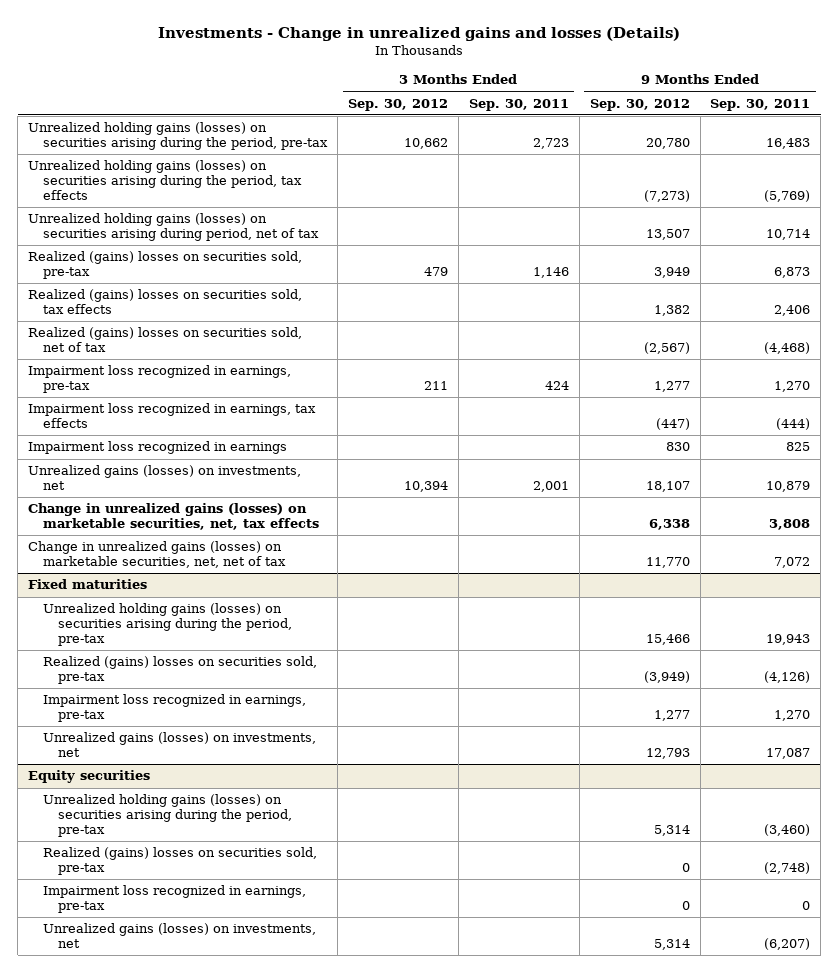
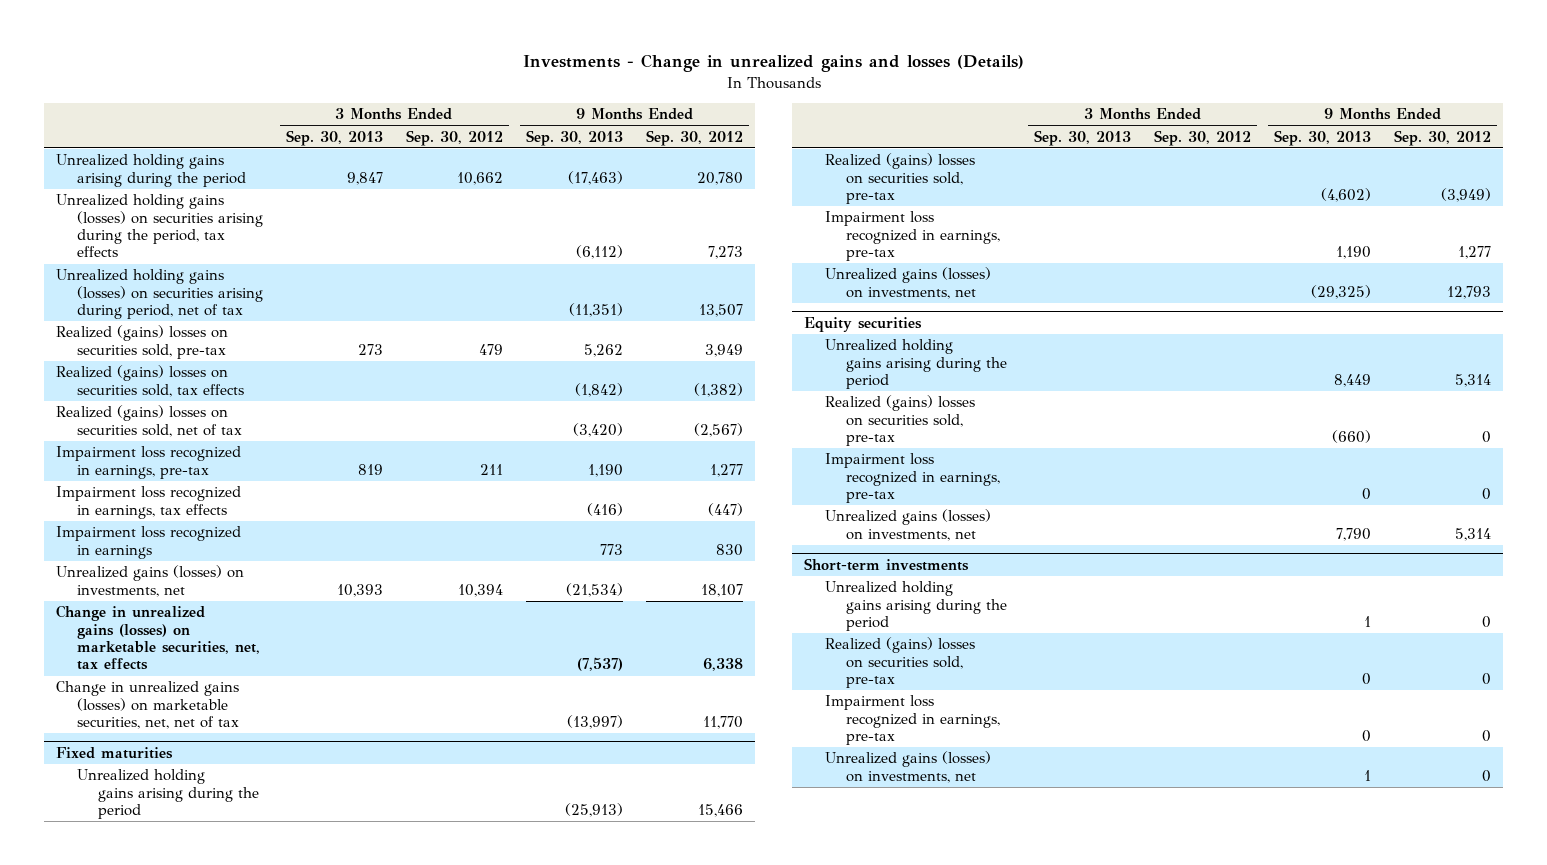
- | 3 Months Ended Sep. 30, 2012 | 3 Months Ended Sep. 30, 2011 | 9 Months Ended Sep. 30, 2012 | 9 Months Ended Sep. 30, 2011
+ | 3 Months Ended Sep. 30, 2013 | 3 Months Ended Sep. 30, 2012 | 9 Months Ended Sep. 30, 2013 | 9 Months Ended Sep. 30, 2012
- Unrealized holding gains (losses) on securities arising during the period, pre-tax | 10,662 | 2,723 | 20,780 | 16,483
- Unrealized holding gains (losses) on securities arising during the period, tax effects | | | (7,273) | (5,769)
+ Unrealized holding gains arising during the period | 9,847 | 10,662 | (17,463) | 20,780
+ Unrealized holding gains (losses) on securities arising during the period, tax effects | | | (6,112) | 7,273
- Realized (gains) losses on securities sold, tax effects | | | 1,382 | 2,406
+ Realized (gains) losses on securities sold, tax effects | | | (1,842) | (1,382)
@ Fixed maturities
- Unrealized holding gains (losses) on securities arising during the period, pre-tax | | | 15,466 | 19,943
+ Unrealized holding gains arising during the period | | | (25,913) | 15,466
@ Equity securities
- Unrealized holding gains (losses) on securities arising during the period, pre-tax | | | 5,314 | (3,460)
+ Unrealized holding gains arising during the period | | | 8,449 | 5,314
+ Short-term investments
+ Unrealized holding gains arising during the period | | | 1 | 0
+ Realized (gains) losses on securities sold, pre-tax | | | 0 | 0
+ Impairment loss recognized in earnings, pre-tax | | | 0 | 0
+ Unrealized gains (losses) on investments, net | | | 1 | 0

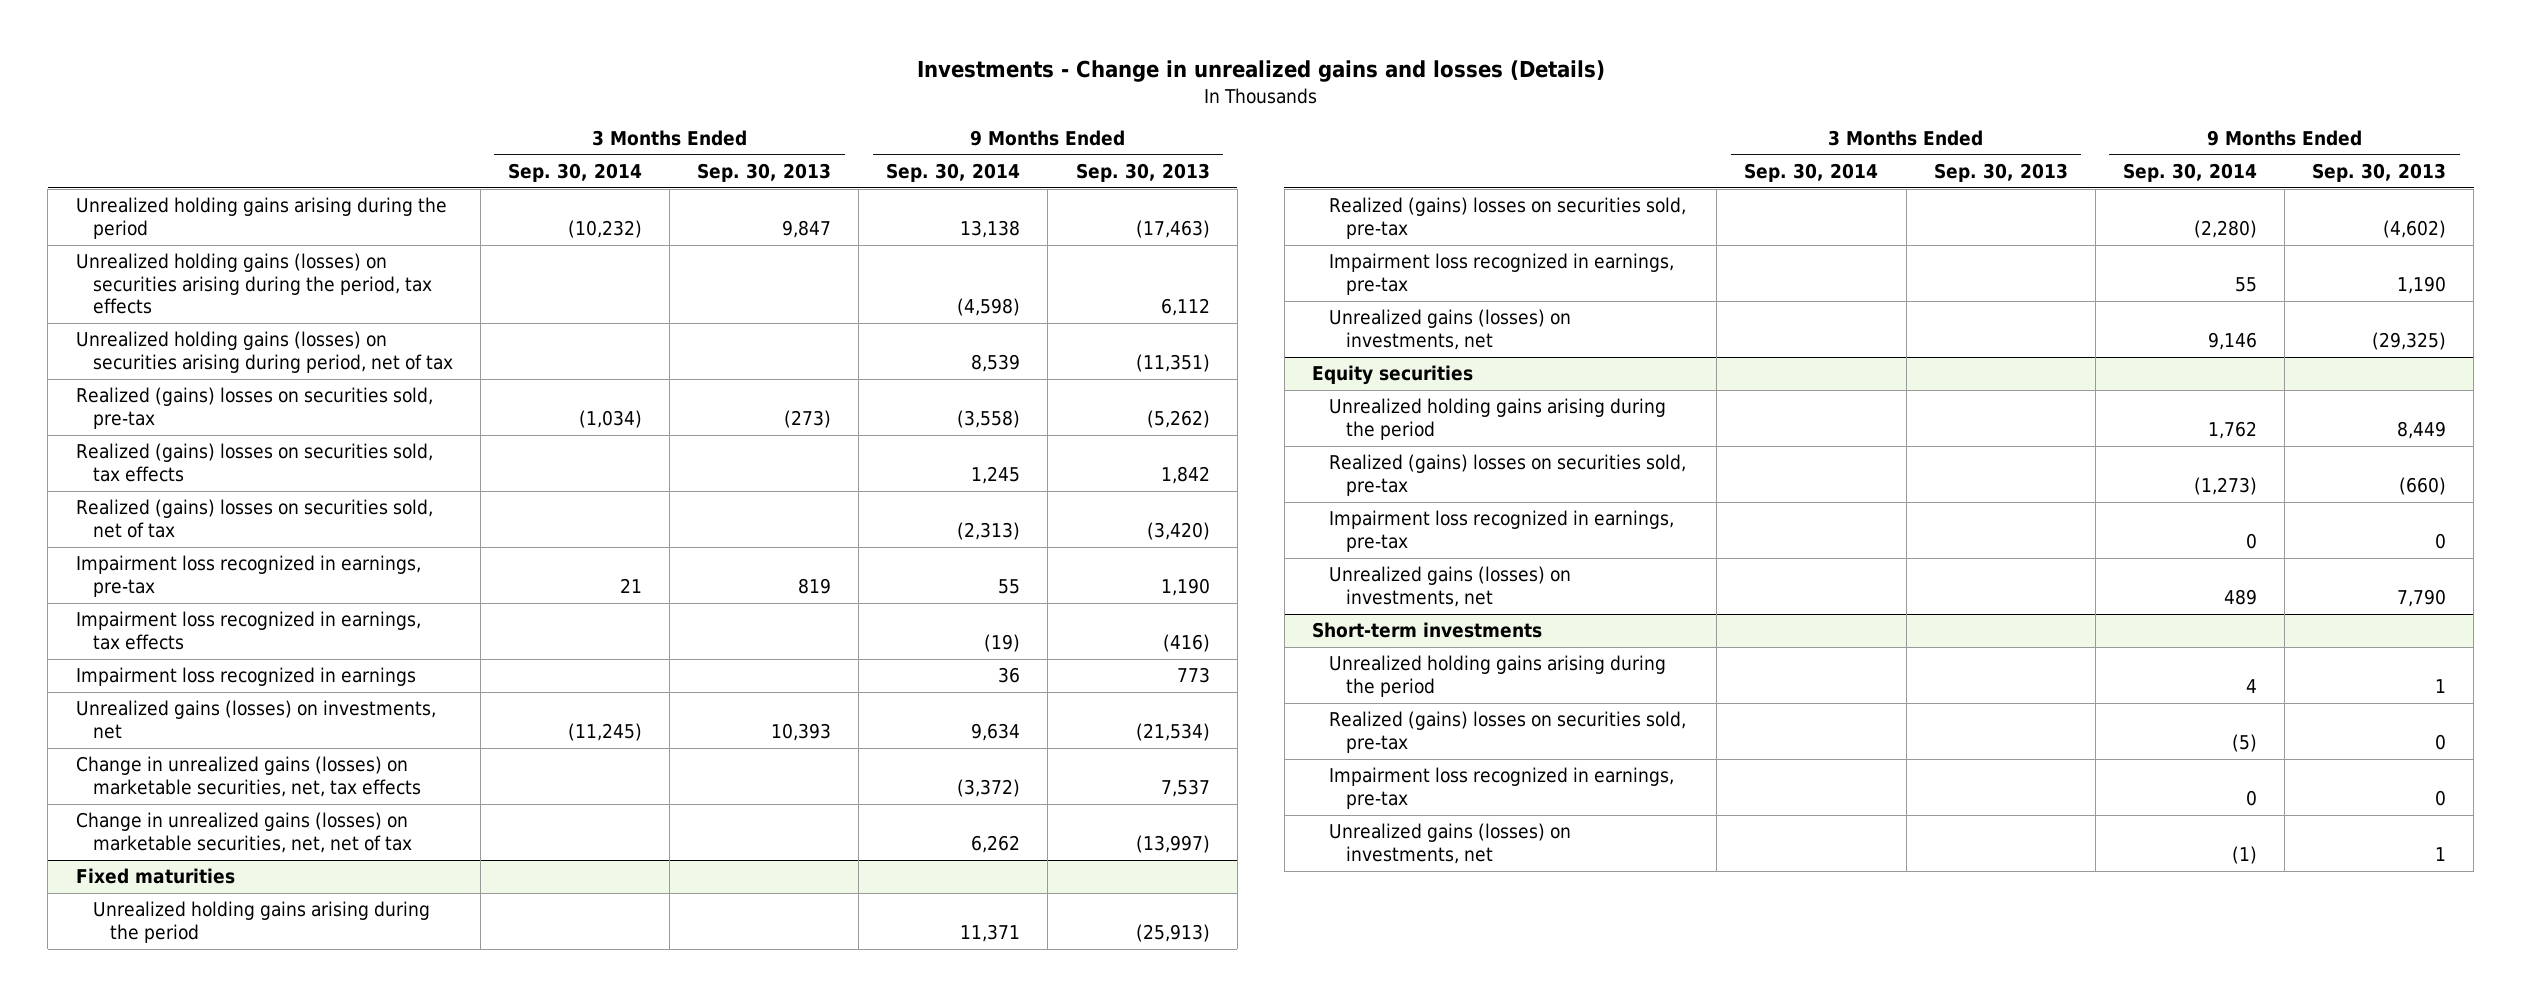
- | 3 Months Ended Sep. 30, 2013 | 3 Months Ended Sep. 30, 2012 | 9 Months Ended Sep. 30, 2013 | 9 Months Ended Sep. 30, 2012
+ | 3 Months Ended Sep. 30, 2014 | 3 Months Ended Sep. 30, 2013 | 9 Months Ended Sep. 30, 2014 | 9 Months Ended Sep. 30, 2013
- Unrealized holding gains (losses) on securities arising during the period, tax effects | | | (6,112) | 7,273
+ Unrealized holding gains (losses) on securities arising during the period, tax effects | | | (4,598) | 6,112
- Realized (gains) losses on securities sold, pre-tax | 273 | 479 | 5,262 | 3,949
- Realized (gains) losses on securities sold, tax effects | | | (1,842) | (1,382)
+ Realized (gains) losses on securities sold, pre-tax | (1,034) | (273) | (3,558) | (5,262)
+ Realized (gains) losses on securities sold, tax effects | | | 1,245 | 1,842
- Change in unrealized gains (losses) on marketable securities, net, tax effects | | | (7,537) | 6,338
+ Change in unrealized gains (losses) on marketable securities, net, tax effects | | | (3,372) | 7,537

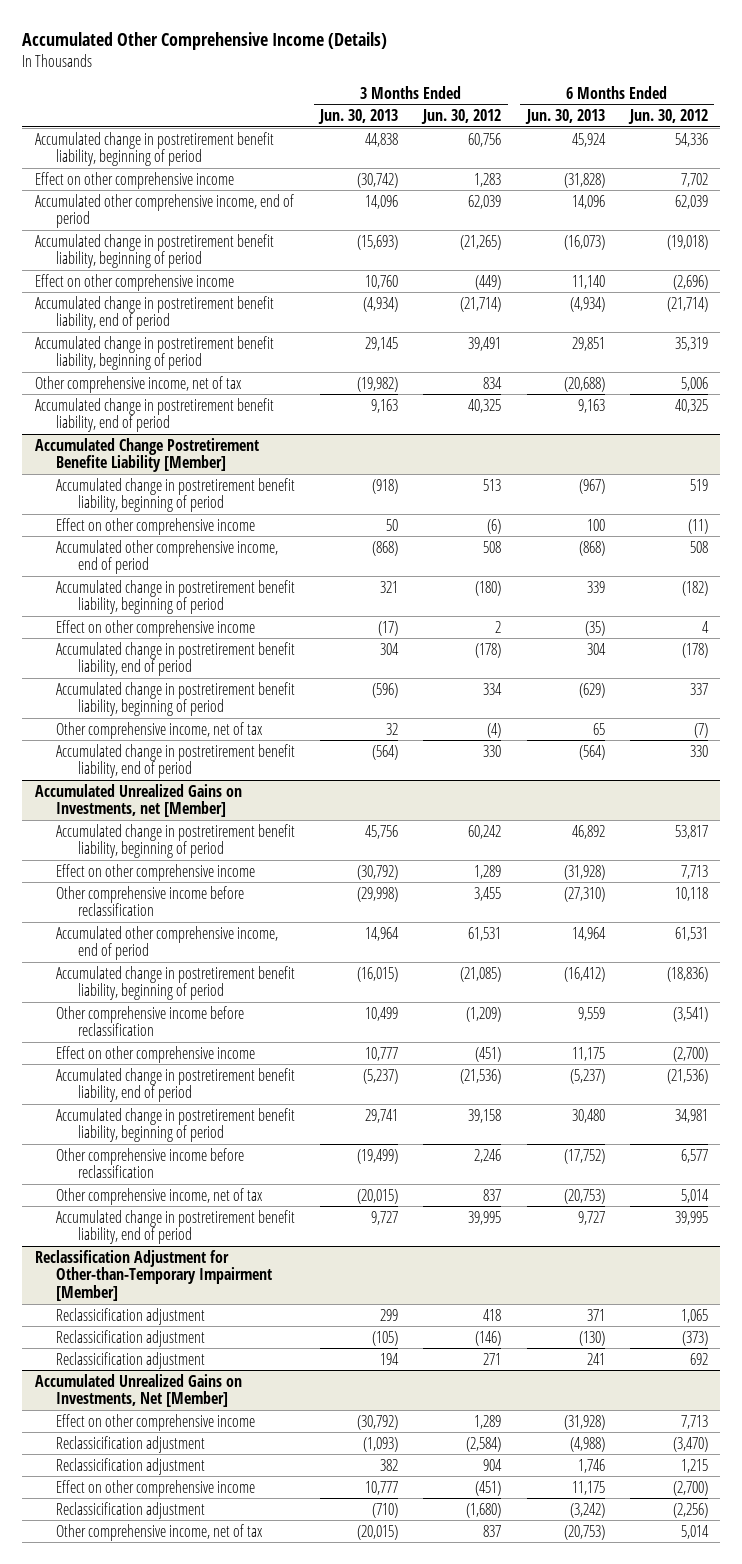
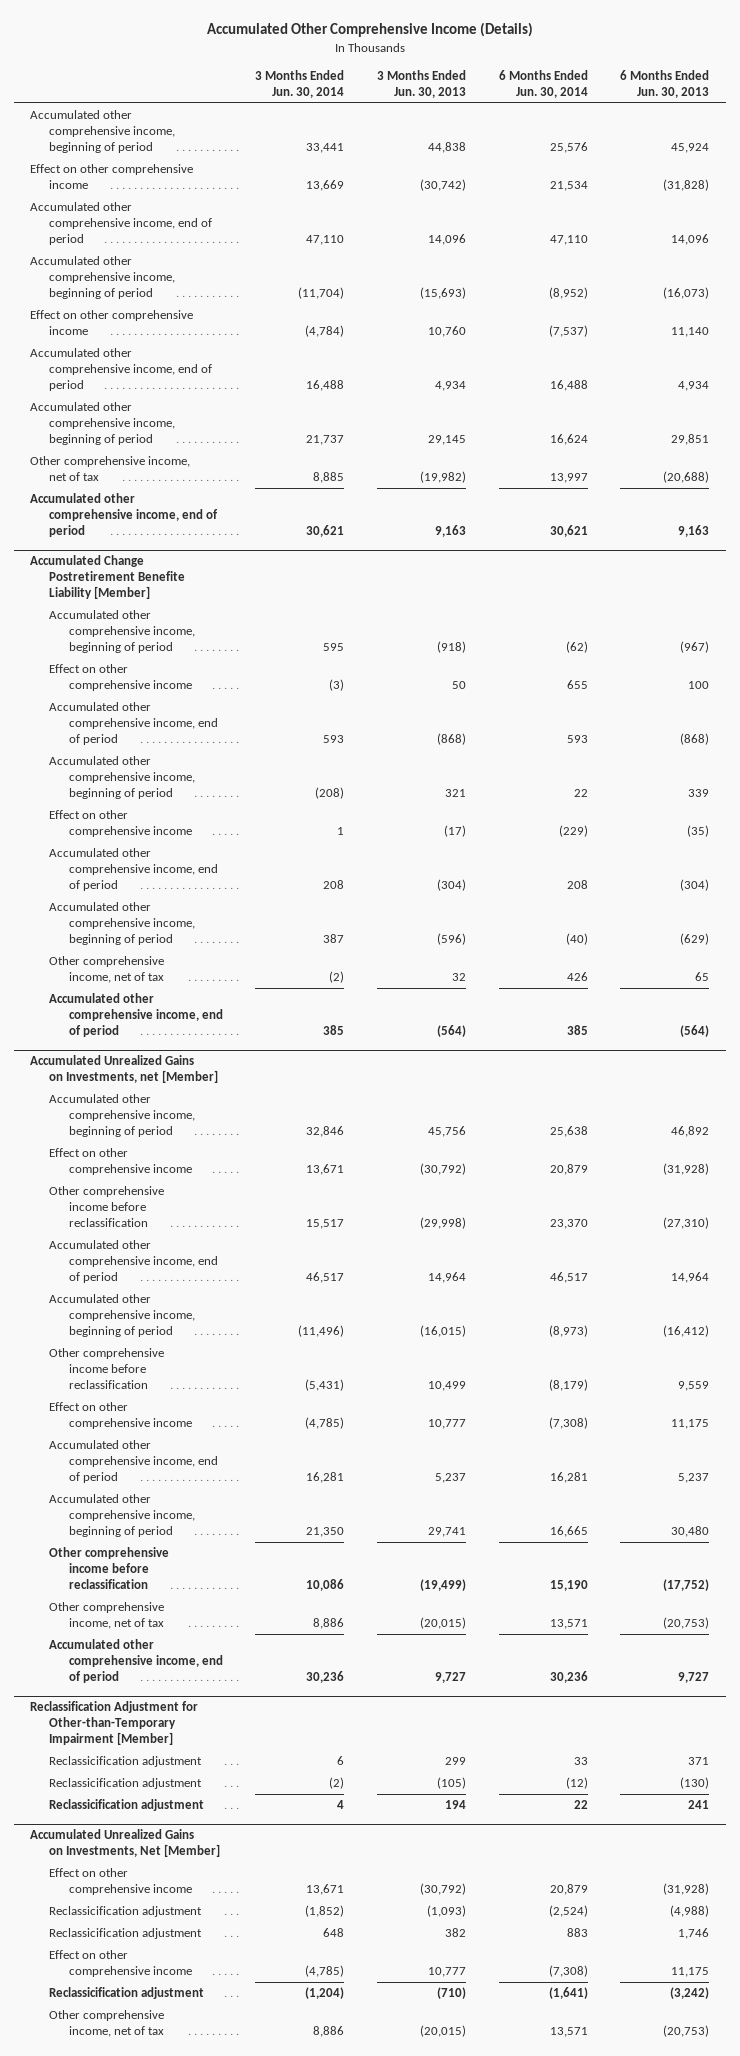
- | 3 Months Ended Jun. 30, 2013 | 3 Months Ended Jun. 30, 2012 | 6 Months Ended Jun. 30, 2013 | 6 Months Ended Jun. 30, 2012
+ | 3 Months Ended Jun. 30, 2014 | 3 Months Ended Jun. 30, 2013 | 6 Months Ended Jun. 30, 2014 | 6 Months Ended Jun. 30, 2013
- Accumulated change in postretirement benefit liability, beginning of period | 44,838 | 60,756 | 45,924 | 54,336
+ Accumulated other comprehensive income, beginning of period | 33,441 | 44,838 | 25,576 | 45,924
- Accumulated change in postretirement benefit liability, beginning of period | (15,693) | (21,265) | (16,073) | (19,018)
+ Accumulated other comprehensive income, beginning of period | (11,704) | (15,693) | (8,952) | (16,073)
- Accumulated change in postretirement benefit liability, end of period | (4,934) | (21,714) | (4,934) | (21,714)
- Accumulated change in postretirement benefit liability, beginning of period | 29,145 | 39,491 | 29,851 | 35,319
+ Accumulated other comprehensive income, end of period | 16,488 | 4,934 | 16,488 | 4,934
+ Accumulated other comprehensive income, beginning of period | 21,737 | 29,145 | 16,624 | 29,851
- Accumulated change in postretirement benefit liability, end of period | 9,163 | 40,325 | 9,163 | 40,325
+ Accumulated other comprehensive income, end of period | 30,621 | 9,163 | 30,621 | 9,163
@ Accumulated Change Postretirement Benefite Liability [Member]
- Accumulated change in postretirement benefit liability, beginning of period | (918) | 513 | (967) | 519
+ Accumulated other comprehensive income, beginning of period | 595 | (918) | (62) | (967)
- Accumulated change in postretirement benefit liability, beginning of period | 321 | (180) | 339 | (182)
+ Accumulated other comprehensive income, beginning of period | (208) | 321 | 22 | 339
- Accumulated change in postretirement benefit liability, end of period | 304 | (178) | 304 | (178)
- Accumulated change in postretirement benefit liability, beginning of period | (596) | 334 | (629) | 337
+ Accumulated other comprehensive income, end of period | 208 | (304) | 208 | (304)
+ Accumulated other comprehensive income, beginning of period | 387 | (596) | (40) | (629)
- Accumulated change in postretirement benefit liability, end of period | (564) | 330 | (564) | 330
+ Accumulated other comprehensive income, end of period | 385 | (564) | 385 | (564)
@ Accumulated Unrealized Gains on Investments, net [Member]
- Accumulated change in postretirement benefit liability, beginning of period | 45,756 | 60,242 | 46,892 | 53,817
+ Accumulated other comprehensive income, beginning of period | 32,846 | 45,756 | 25,638 | 46,892
- Accumulated change in postretirement benefit liability, beginning of period | (16,015) | (21,085) | (16,412) | (18,836)
+ Accumulated other comprehensive income, beginning of period | (11,496) | (16,015) | (8,973) | (16,412)
- Accumulated change in postretirement benefit liability, end of period | (5,237) | (21,536) | (5,237) | (21,536)
- Accumulated change in postretirement benefit liability, beginning of period | 29,741 | 39,158 | 30,480 | 34,981
+ Accumulated other comprehensive income, end of period | 16,281 | 5,237 | 16,281 | 5,237
+ Accumulated other comprehensive income, beginning of period | 21,350 | 29,741 | 16,665 | 30,480
- Accumulated change in postretirement benefit liability, end of period | 9,727 | 39,995 | 9,727 | 39,995
+ Accumulated other comprehensive income, end of period | 30,236 | 9,727 | 30,236 | 9,727

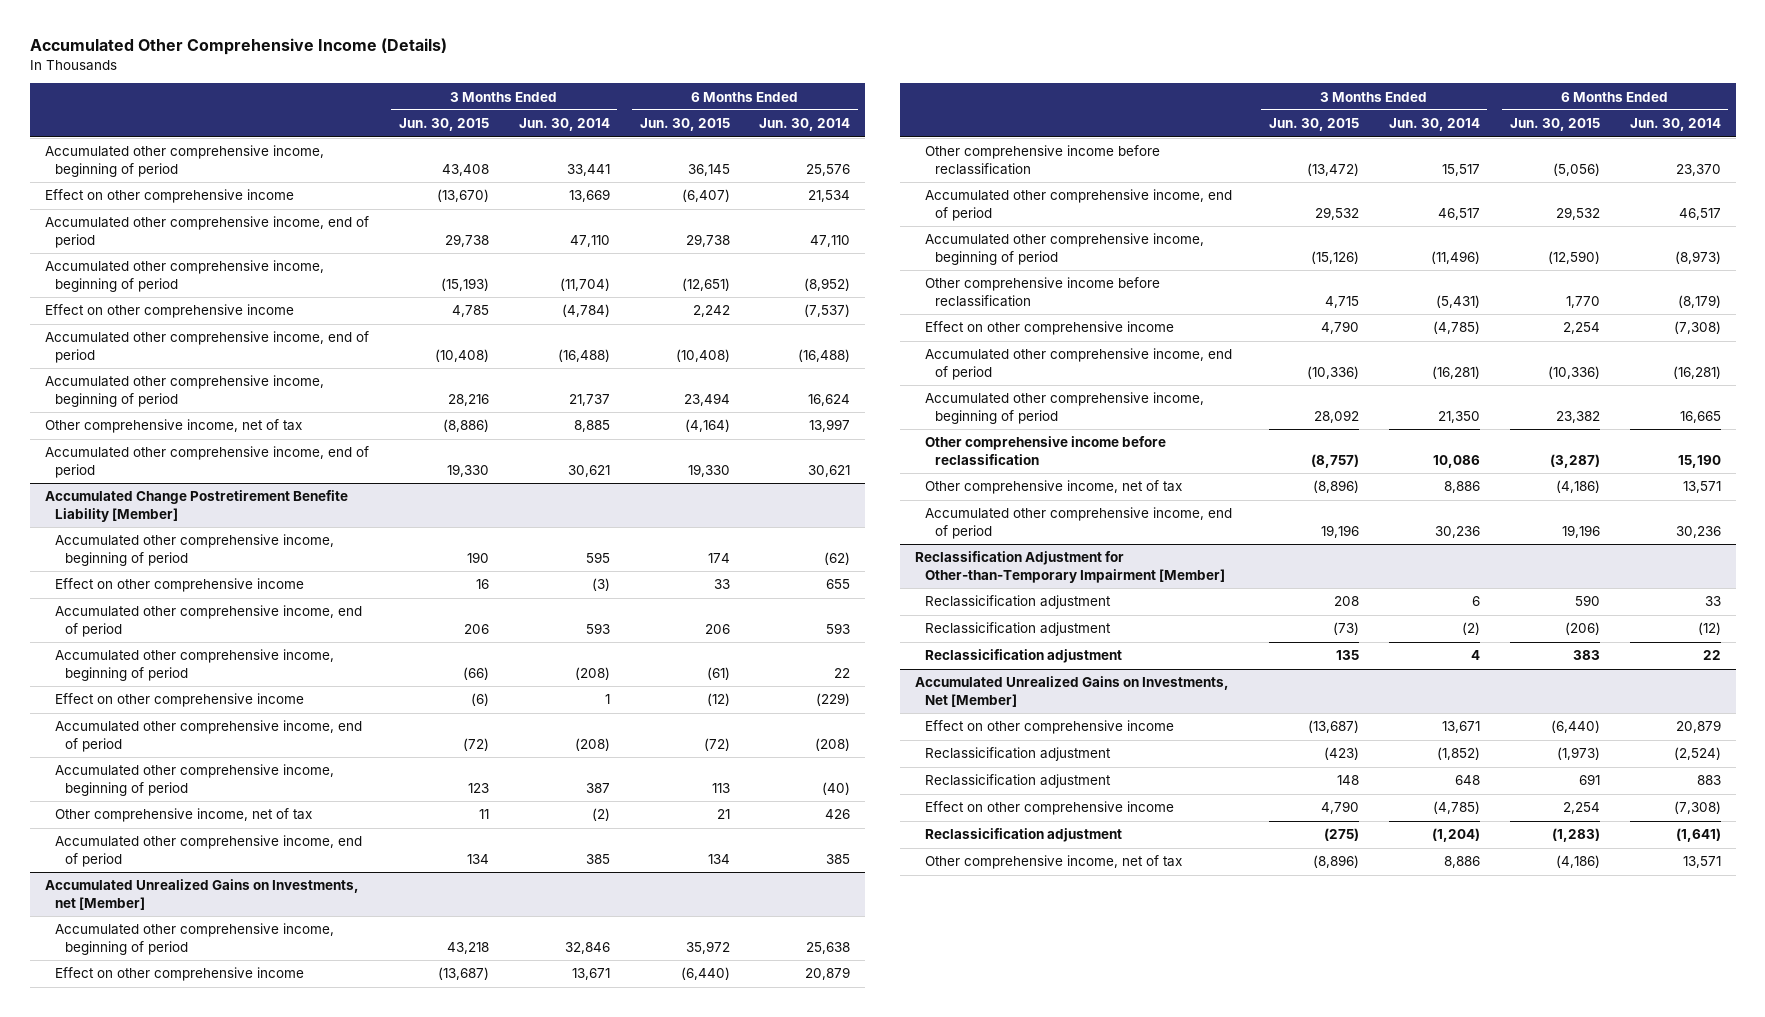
- | 3 Months Ended Jun. 30, 2014 | 3 Months Ended Jun. 30, 2013 | 6 Months Ended Jun. 30, 2014 | 6 Months Ended Jun. 30, 2013
+ | 3 Months Ended Jun. 30, 2015 | 3 Months Ended Jun. 30, 2014 | 6 Months Ended Jun. 30, 2015 | 6 Months Ended Jun. 30, 2014
- Accumulated other comprehensive income, end of period | 16,488 | 4,934 | 16,488 | 4,934
+ Accumulated other comprehensive income, end of period | (10,408) | (16,488) | (10,408) | (16,488)
@ Accumulated Change Postretirement Benefite Liability [Member]
- Accumulated other comprehensive income, end of period | 208 | (304) | 208 | (304)
+ Accumulated other comprehensive income, end of period | (72) | (208) | (72) | (208)
@ Accumulated Unrealized Gains on Investments, net [Member]
- Accumulated other comprehensive income, end of period | 16,281 | 5,237 | 16,281 | 5,237
+ Accumulated other comprehensive income, end of period | (10,336) | (16,281) | (10,336) | (16,281)

